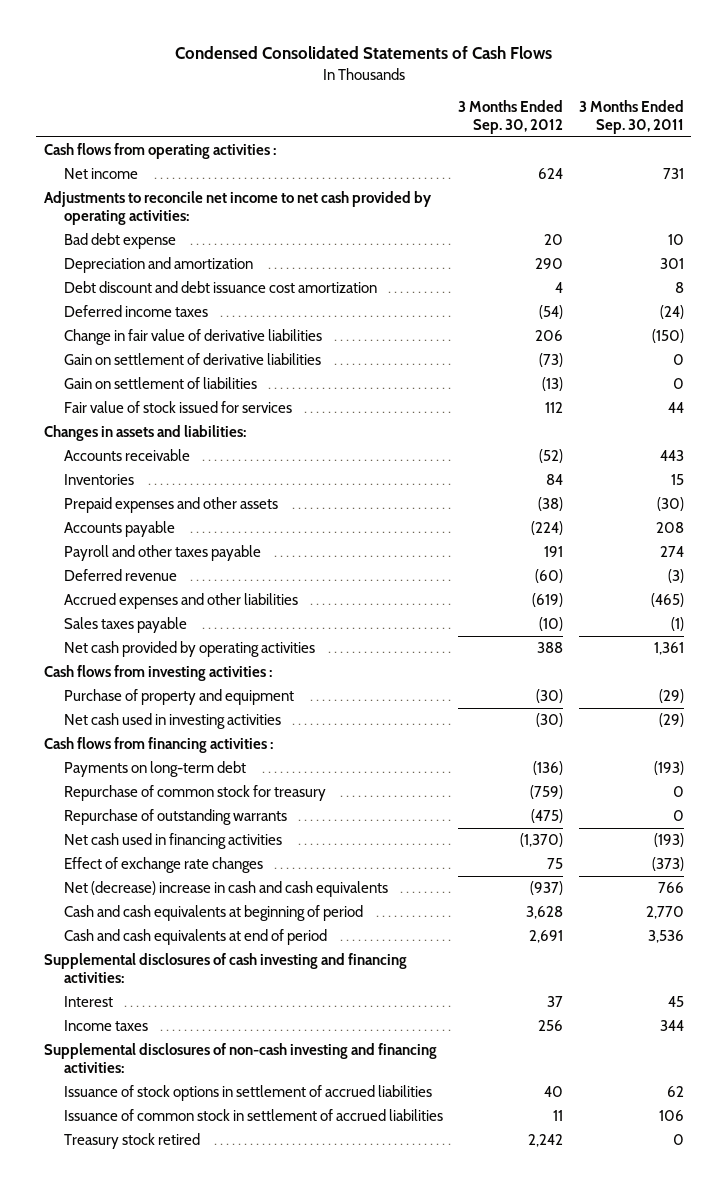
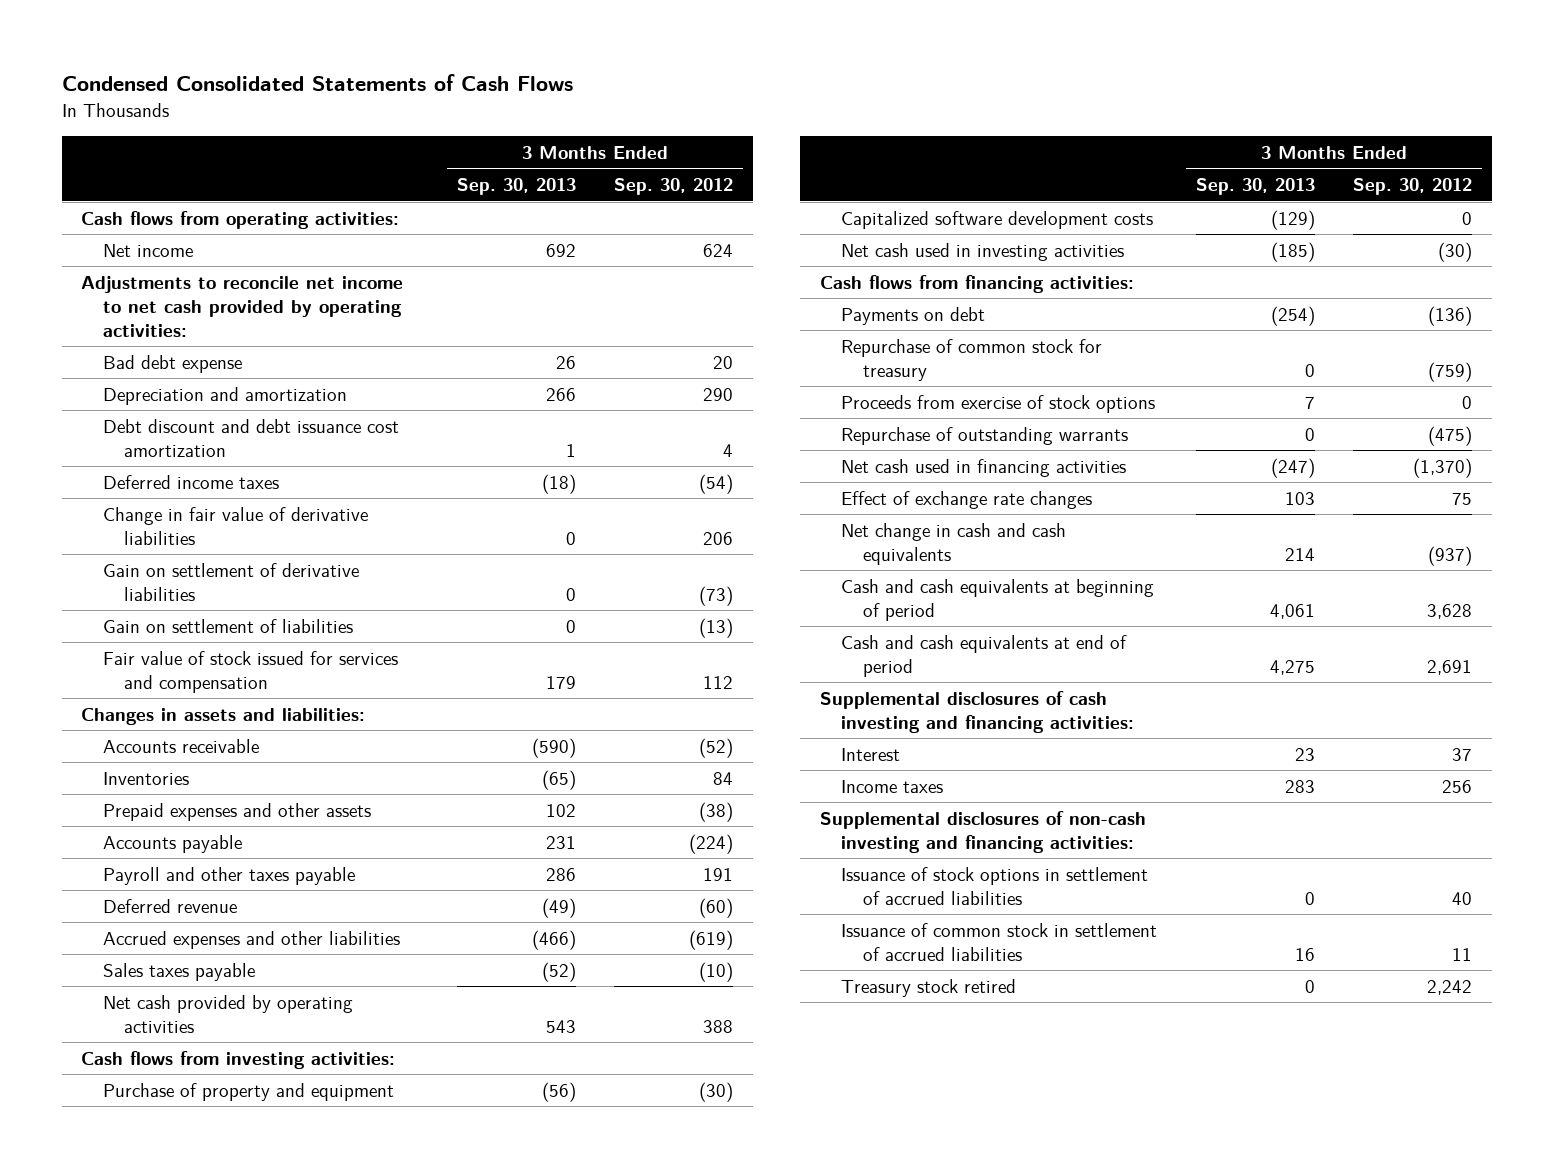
- | 3 Months Ended Sep. 30, 2012 | 3 Months Ended Sep. 30, 2011
+ | 3 Months Ended Sep. 30, 2013 | 3 Months Ended Sep. 30, 2012
- Cash flows from operating activities :
+ Cash flows from operating activities:
- Fair value of stock issued for services | 112 | 44
+ Fair value of stock issued for services and compensation | 179 | 112
- Cash flows from investing activities :
+ Cash flows from investing activities:
+ Capitalized software development costs | (129) | 0
- Cash flows from financing activities :
- Payments on long-term debt | (136) | (193)
+ Cash flows from financing activities:
+ Payments on debt | (254) | (136)
+ Proceeds from exercise of stock options | 7 | 0
- Net (decrease) increase in cash and cash equivalents | (937) | 766
+ Net change in cash and cash equivalents | 214 | (937)

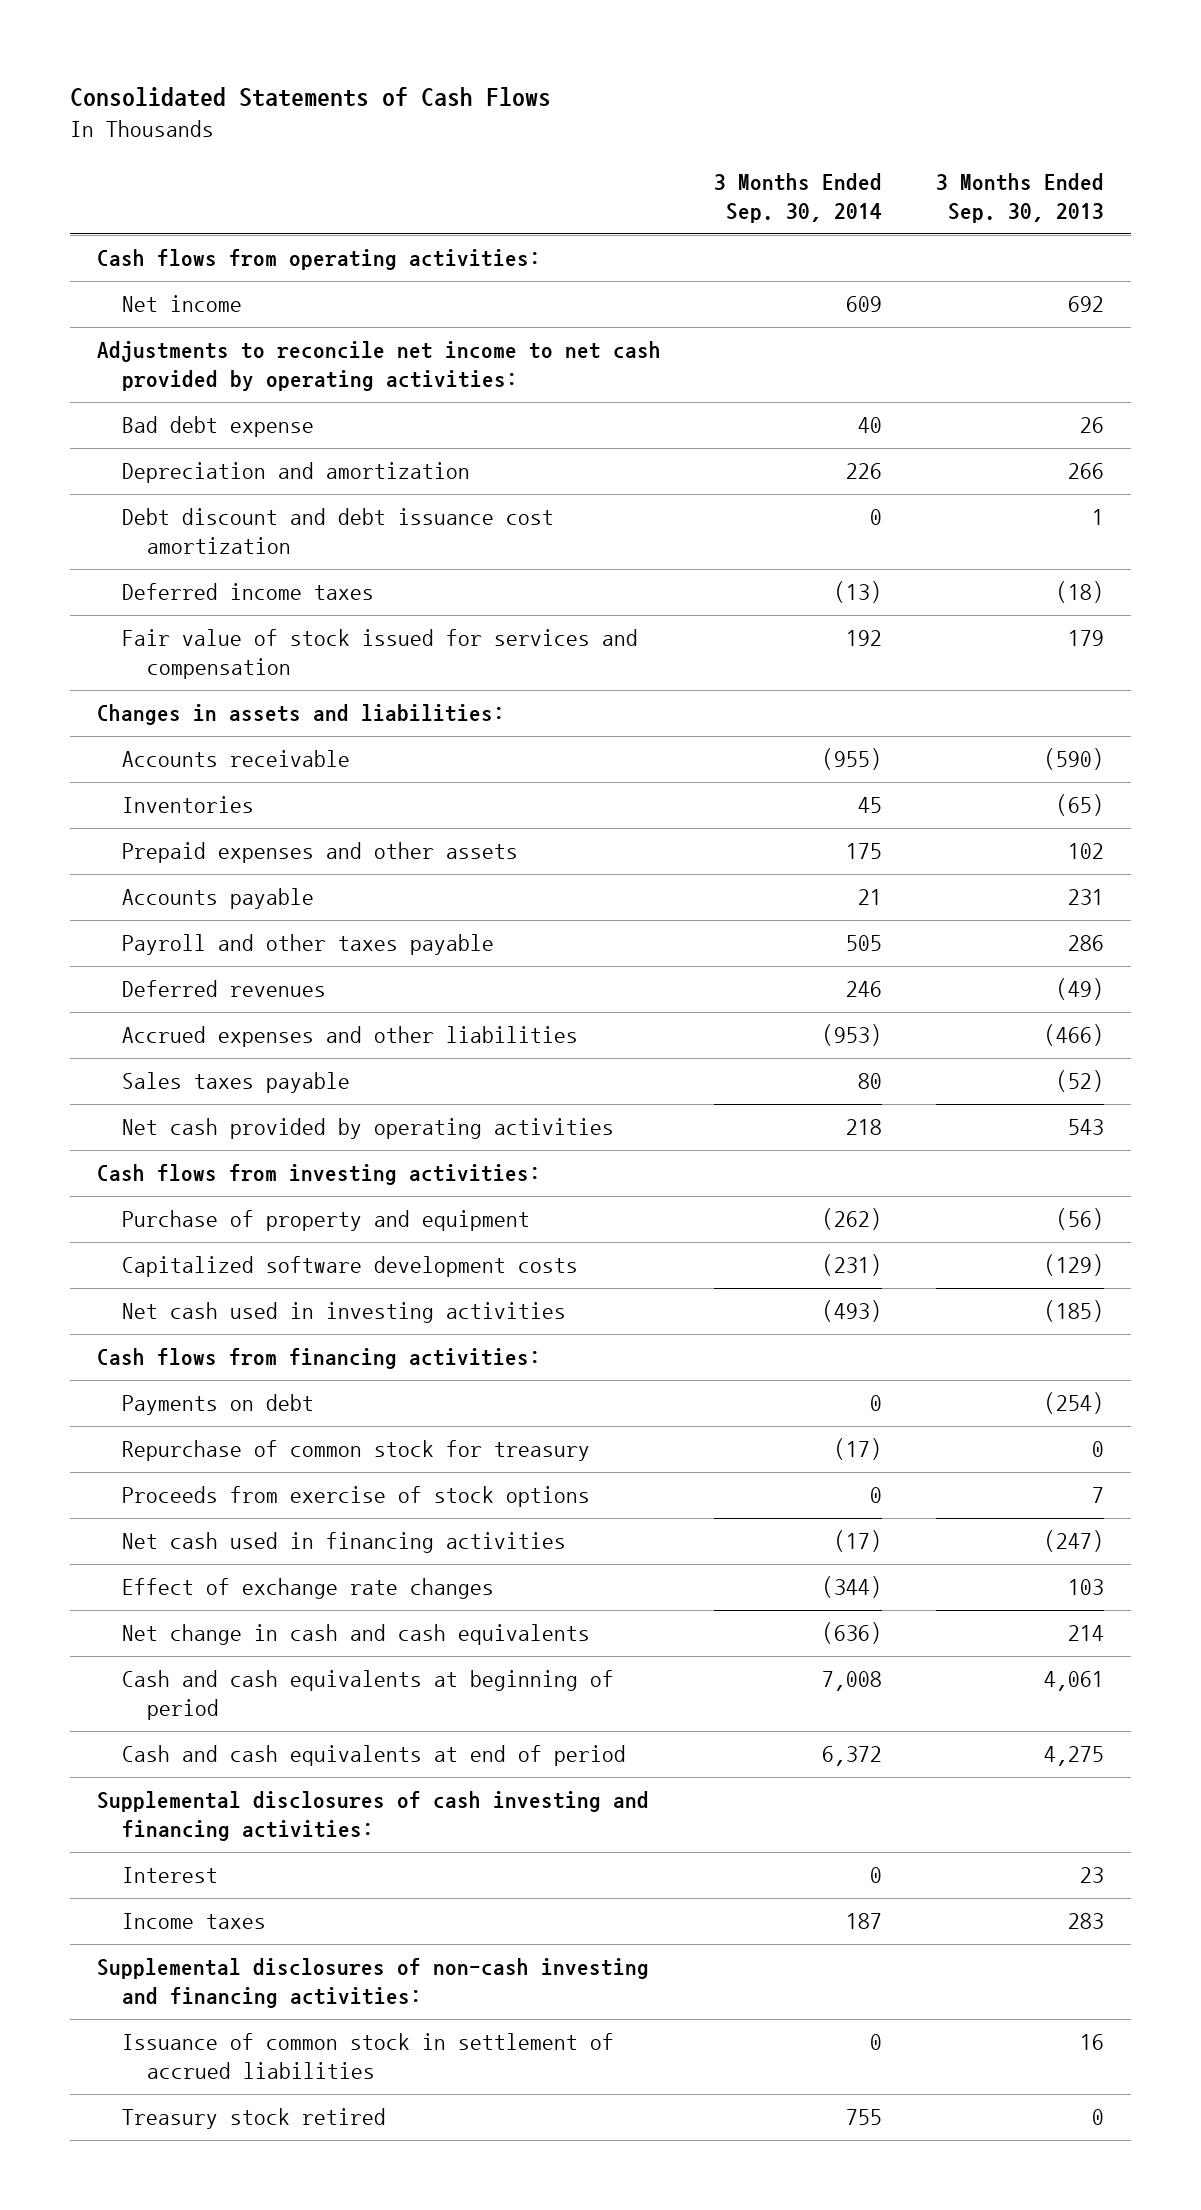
- Condensed Consolidated Statements of Cash Flows
+ Consolidated Statements of Cash Flows
- | 3 Months Ended Sep. 30, 2013 | 3 Months Ended Sep. 30, 2012
+ | 3 Months Ended Sep. 30, 2014 | 3 Months Ended Sep. 30, 2013
- Change in fair value of derivative liabilities | 0 | 206
- Gain on settlement of derivative liabilities | 0 | (73)
- Gain on settlement of liabilities | 0 | (13)
- Deferred revenue | (49) | (60)
+ Deferred revenues | 246 | (49)
- Repurchase of outstanding warrants | 0 | (475)
- Issuance of stock options in settlement of accrued liabilities | 0 | 40

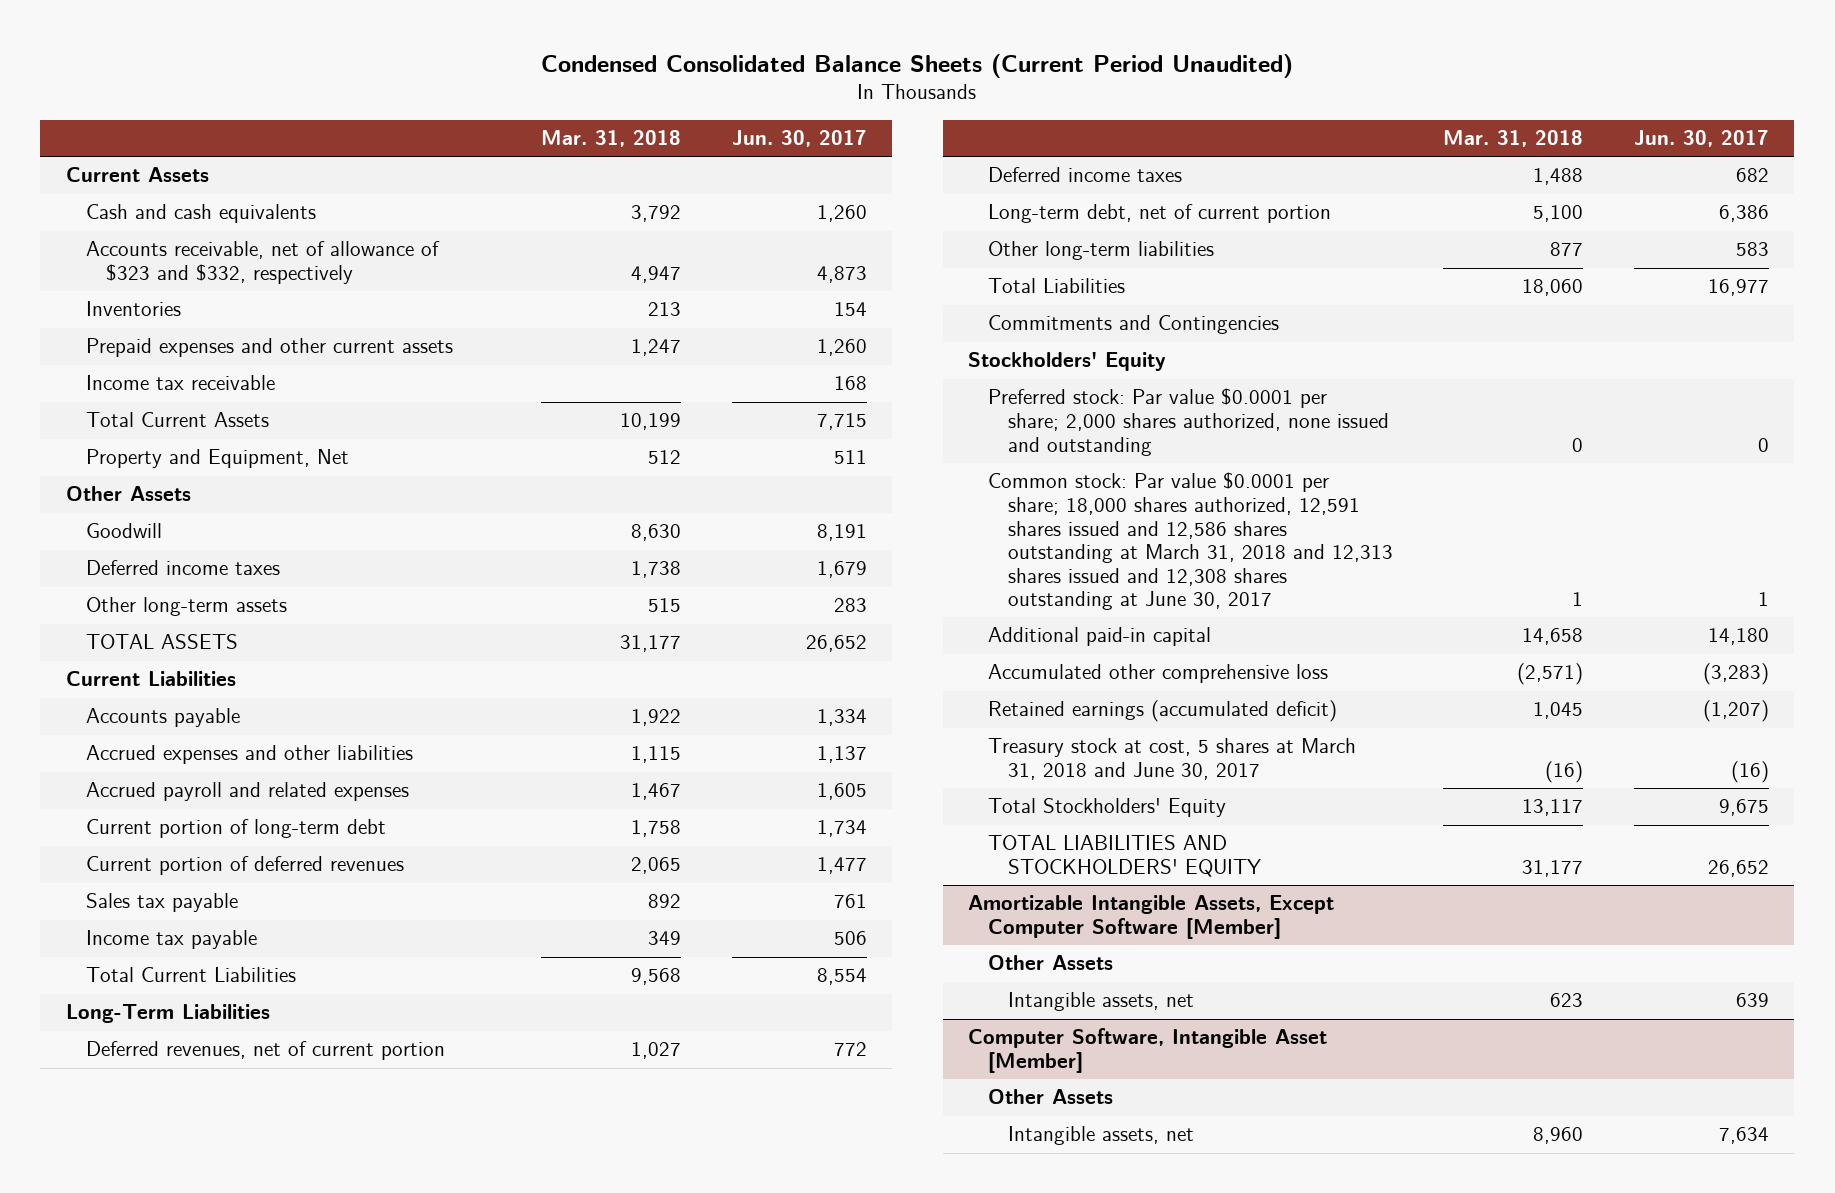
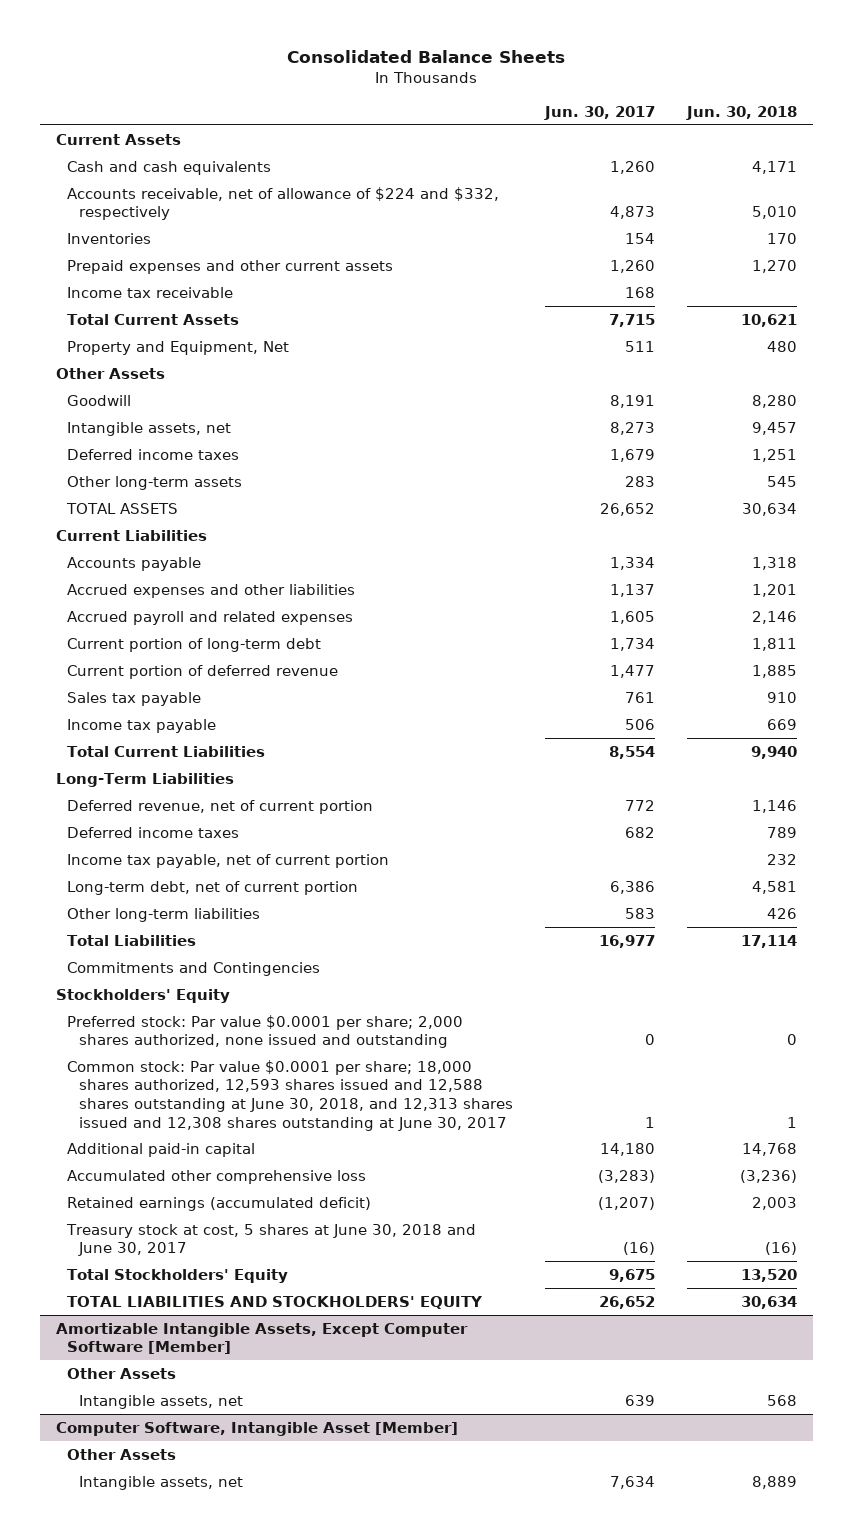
- Condensed Consolidated Balance Sheets (Current Period Unaudited)
+ Consolidated Balance Sheets
- | Mar. 31, 2018 | Jun. 30, 2017
+ | Jun. 30, 2017 | Jun. 30, 2018
- Accounts receivable, net of allowance of $323 and $332, respectively | 4,947 | 4,873
+ Accounts receivable, net of allowance of $224 and $332, respectively | 4,873 | 5,010
+ Intangible assets, net | 8,273 | 9,457
- Current portion of deferred revenues | 2,065 | 1,477
+ Current portion of deferred revenue | 1,477 | 1,885
- Deferred revenues, net of current portion | 1,027 | 772
+ Deferred revenue, net of current portion | 772 | 1,146
+ Income tax payable, net of current portion | | 232
- Common stock: Par value $0.0001 per share; 18,000 shares authorized, 12,591 shares issued and 12,586 shares outstanding at March 31, 2018 and 12,313 shares issued and 12,308 shares outstanding at June 30, 2017 | 1 | 1
+ Common stock: Par value $0.0001 per share; 18,000 shares authorized, 12,593 shares issued and 12,588 shares outstanding at June 30, 2018, and 12,313 shares issued and 12,308 shares outstanding at June 30, 2017 | 1 | 1
- Treasury stock at cost, 5 shares at March 31, 2018 and June 30, 2017 | (16) | (16)
+ Treasury stock at cost, 5 shares at June 30, 2018 and June 30, 2017 | (16) | (16)

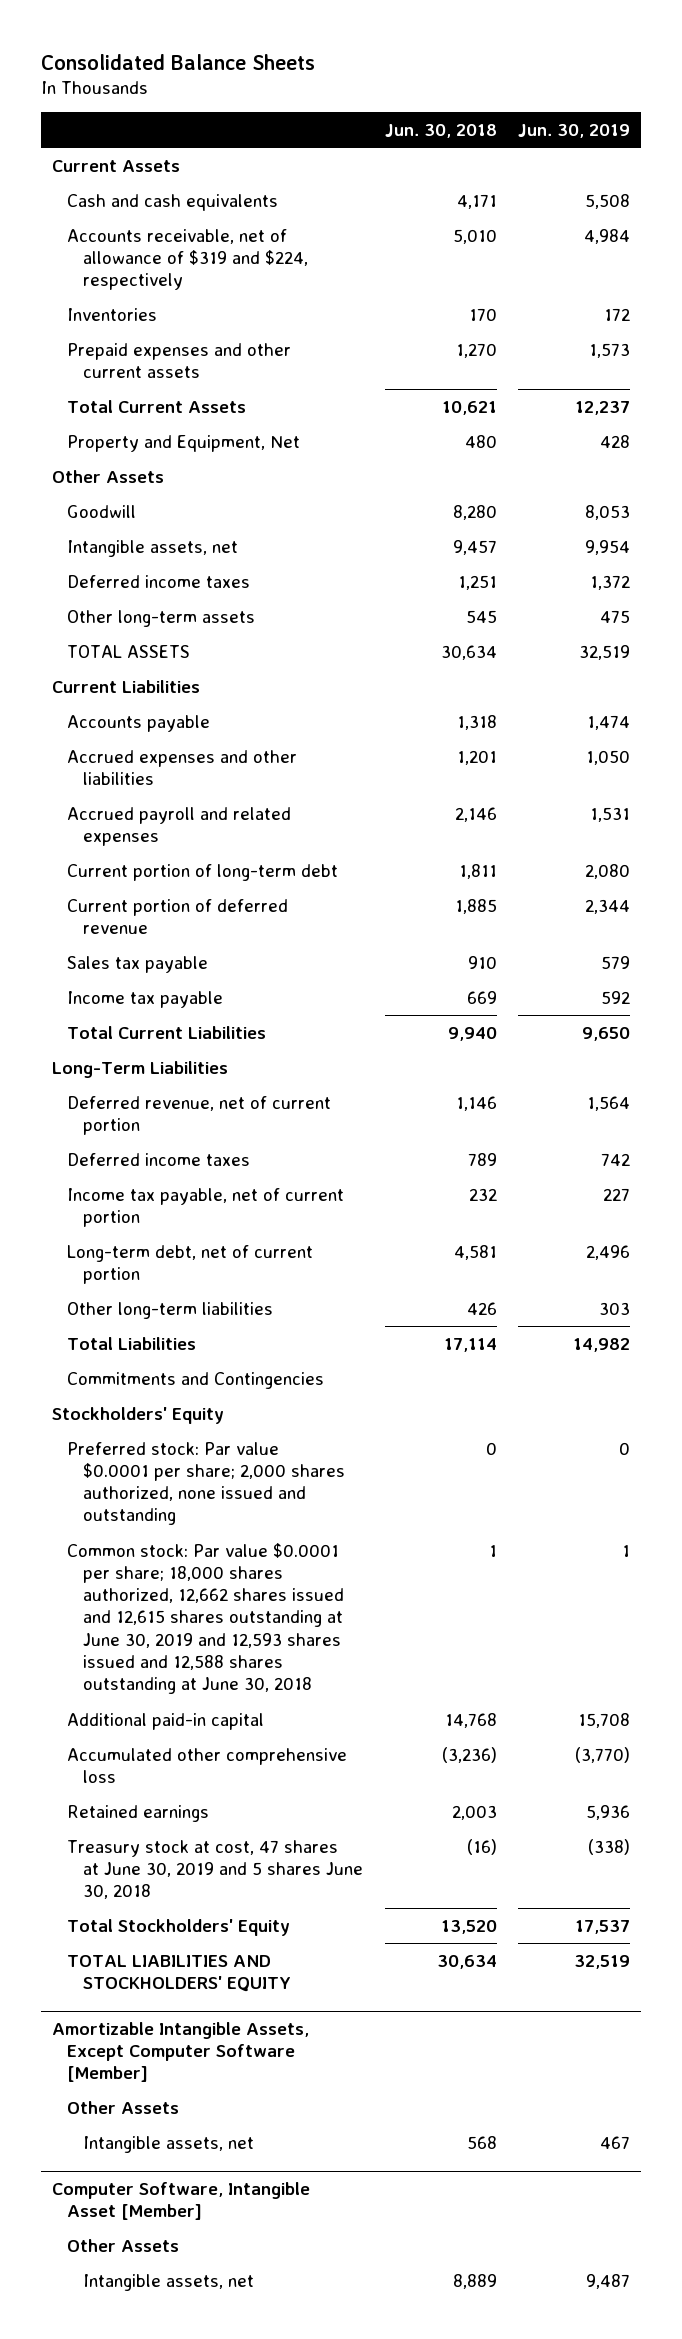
- | Jun. 30, 2017 | Jun. 30, 2018
+ | Jun. 30, 2018 | Jun. 30, 2019
- Accounts receivable, net of allowance of $224 and $332, respectively | 4,873 | 5,010
+ Accounts receivable, net of allowance of $319 and $224, respectively | 5,010 | 4,984
- Income tax receivable | 168 |
- Common stock: Par value $0.0001 per share; 18,000 shares authorized, 12,593 shares issued and 12,588 shares outstanding at June 30, 2018, and 12,313 shares issued and 12,308 shares outstanding at June 30, 2017 | 1 | 1
+ Common stock: Par value $0.0001 per share; 18,000 shares authorized, 12,662 shares issued and 12,615 shares outstanding at June 30, 2019 and 12,593 shares issued and 12,588 shares outstanding at June 30, 2018 | 1 | 1
- Retained earnings (accumulated deficit) | (1,207) | 2,003
- Treasury stock at cost, 5 shares at June 30, 2018 and June 30, 2017 | (16) | (16)
+ Retained earnings | 2,003 | 5,936
+ Treasury stock at cost, 47 shares at June 30, 2019 and 5 shares June 30, 2018 | (16) | (338)

